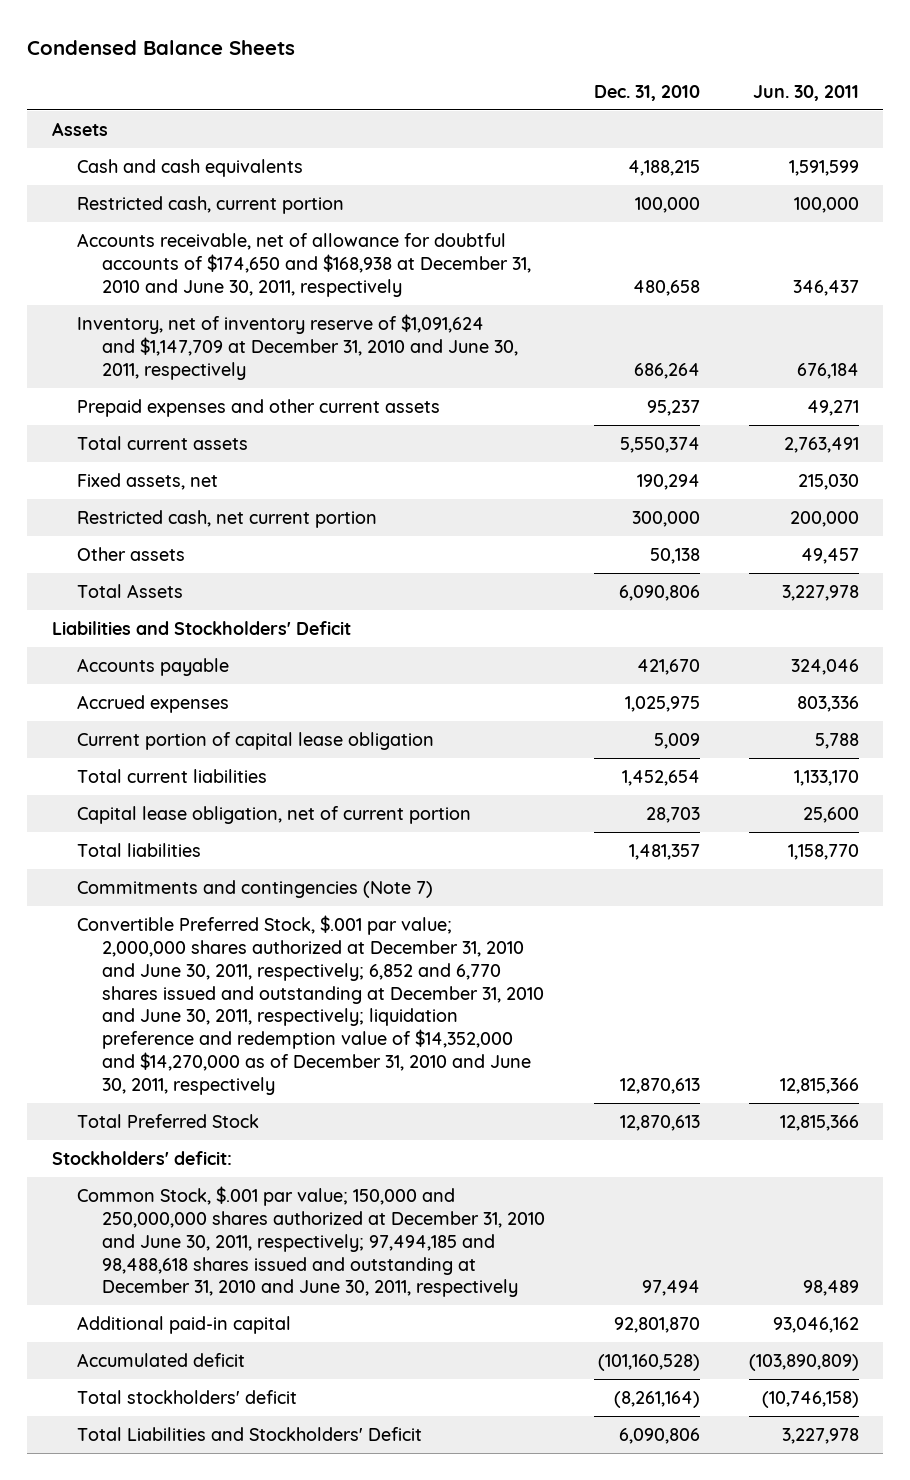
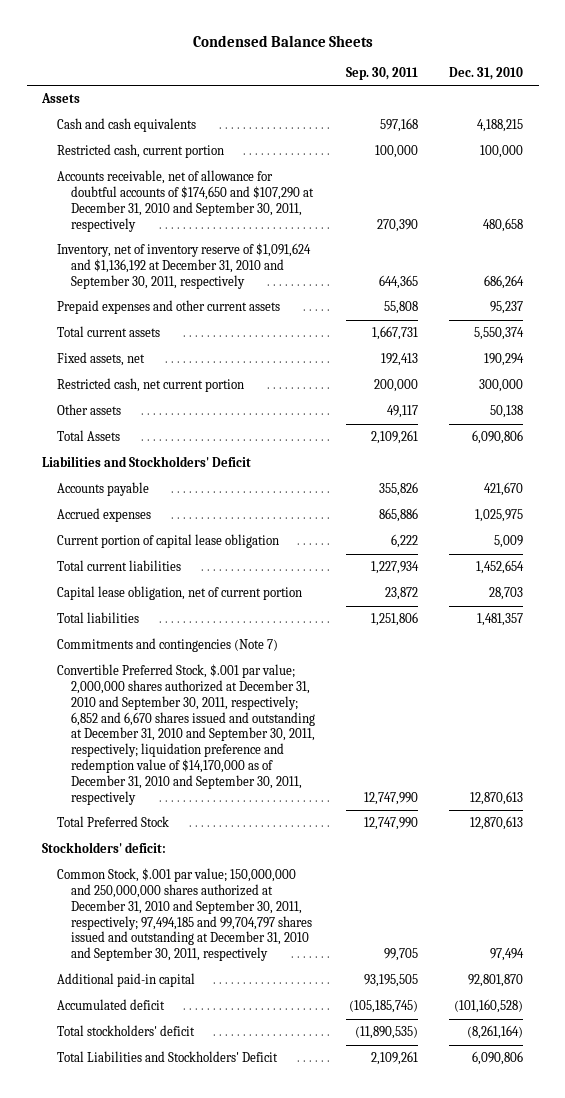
- | Dec. 31, 2010 | Jun. 30, 2011
+ | Sep. 30, 2011 | Dec. 31, 2010
- Accounts receivable, net of allowance for doubtful accounts of $174,650 and $168,938 at December 31, 2010 and June 30, 2011, respectively | 480,658 | 346,437
- Inventory, net of inventory reserve of $1,091,624 and $1,147,709 at December 31, 2010 and June 30, 2011, respectively | 686,264 | 676,184
+ Accounts receivable, net of allowance for doubtful accounts of $174,650 and $107,290 at December 31, 2010 and September 30, 2011, respectively | 270,390 | 480,658
+ Inventory, net of inventory reserve of $1,091,624 and $1,136,192 at December 31, 2010 and September 30, 2011, respectively | 644,365 | 686,264
- Convertible Preferred Stock, $.001 par value; 2,000,000 shares authorized at December 31, 2010 and June 30, 2011, respectively; 6,852 and 6,770 shares issued and outstanding at December 31, 2010 and June 30, 2011, respectively; liquidation preference and redemption value of $14,352,000 and $14,270,000 as of December 31, 2010 and June 30, 2011, respectively | 12,870,613 | 12,815,366
+ Convertible Preferred Stock, $.001 par value; 2,000,000 shares authorized at December 31, 2010 and September 30, 2011, respectively; 6,852 and 6,670 shares issued and outstanding at December 31, 2010 and September 30, 2011, respectively; liquidation preference and redemption value of $14,170,000 as of December 31, 2010 and September 30, 2011, respectively | 12,747,990 | 12,870,613
- Common Stock, $.001 par value; 150,000 and 250,000,000 shares authorized at December 31, 2010 and June 30, 2011, respectively; 97,494,185 and 98,488,618 shares issued and outstanding at December 31, 2010 and June 30, 2011, respectively | 97,494 | 98,489
+ Common Stock, $.001 par value; 150,000,000 and 250,000,000 shares authorized at December 31, 2010 and September 30, 2011, respectively; 97,494,185 and 99,704,797 shares issued and outstanding at December 31, 2010 and September 30, 2011, respectively | 99,705 | 97,494

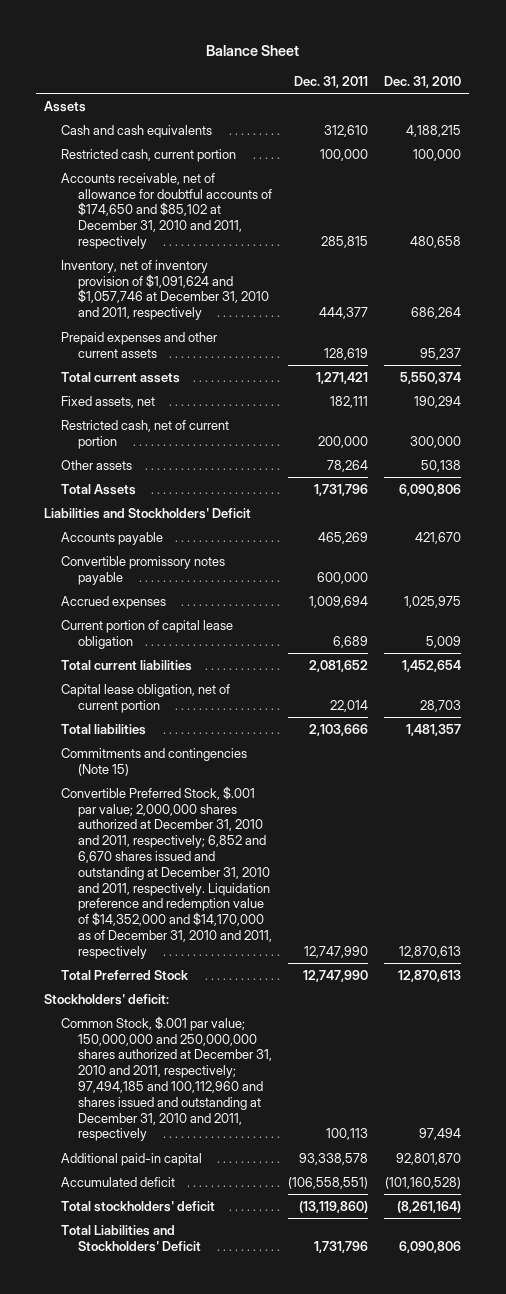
- Condensed Balance Sheets
+ Balance Sheet
- | Sep. 30, 2011 | Dec. 31, 2010
+ | Dec. 31, 2011 | Dec. 31, 2010
- Accounts receivable, net of allowance for doubtful accounts of $174,650 and $107,290 at December 31, 2010 and September 30, 2011, respectively | 270,390 | 480,658
- Inventory, net of inventory reserve of $1,091,624 and $1,136,192 at December 31, 2010 and September 30, 2011, respectively | 644,365 | 686,264
+ Accounts receivable, net of allowance for doubtful accounts of $174,650 and $85,102 at December 31, 2010 and 2011, respectively | 285,815 | 480,658
+ Inventory, net of inventory provision of $1,091,624 and $1,057,746 at December 31, 2010 and 2011, respectively | 444,377 | 686,264
- Restricted cash, net current portion | 200,000 | 300,000
+ Restricted cash, net of current portion | 200,000 | 300,000
+ Convertible promissory notes payable | 600,000 |
- Commitments and contingencies (Note 7)
- Convertible Preferred Stock, $.001 par value; 2,000,000 shares authorized at December 31, 2010 and September 30, 2011, respectively; 6,852 and 6,670 shares issued and outstanding at December 31, 2010 and September 30, 2011, respectively; liquidation preference and redemption value of $14,170,000 as of December 31, 2010 and September 30, 2011, respectively | 12,747,990 | 12,870,613
+ Commitments and contingencies (Note 15)
+ Convertible Preferred Stock, $.001 par value; 2,000,000 shares authorized at December 31, 2010 and 2011, respectively; 6,852 and 6,670 shares issued and outstanding at December 31, 2010 and 2011, respectively. Liquidation preference and redemption value of $14,352,000 and $14,170,000 as of December 31, 2010 and 2011, respectively | 12,747,990 | 12,870,613
- Common Stock, $.001 par value; 150,000,000 and 250,000,000 shares authorized at December 31, 2010 and September 30, 2011, respectively; 97,494,185 and 99,704,797 shares issued and outstanding at December 31, 2010 and September 30, 2011, respectively | 99,705 | 97,494
+ Common Stock, $.001 par value; 150,000,000 and 250,000,000 shares authorized at December 31, 2010 and 2011, respectively; 97,494,185 and 100,112,960 and shares issued and outstanding at December 31, 2010 and 2011, respectively | 100,113 | 97,494

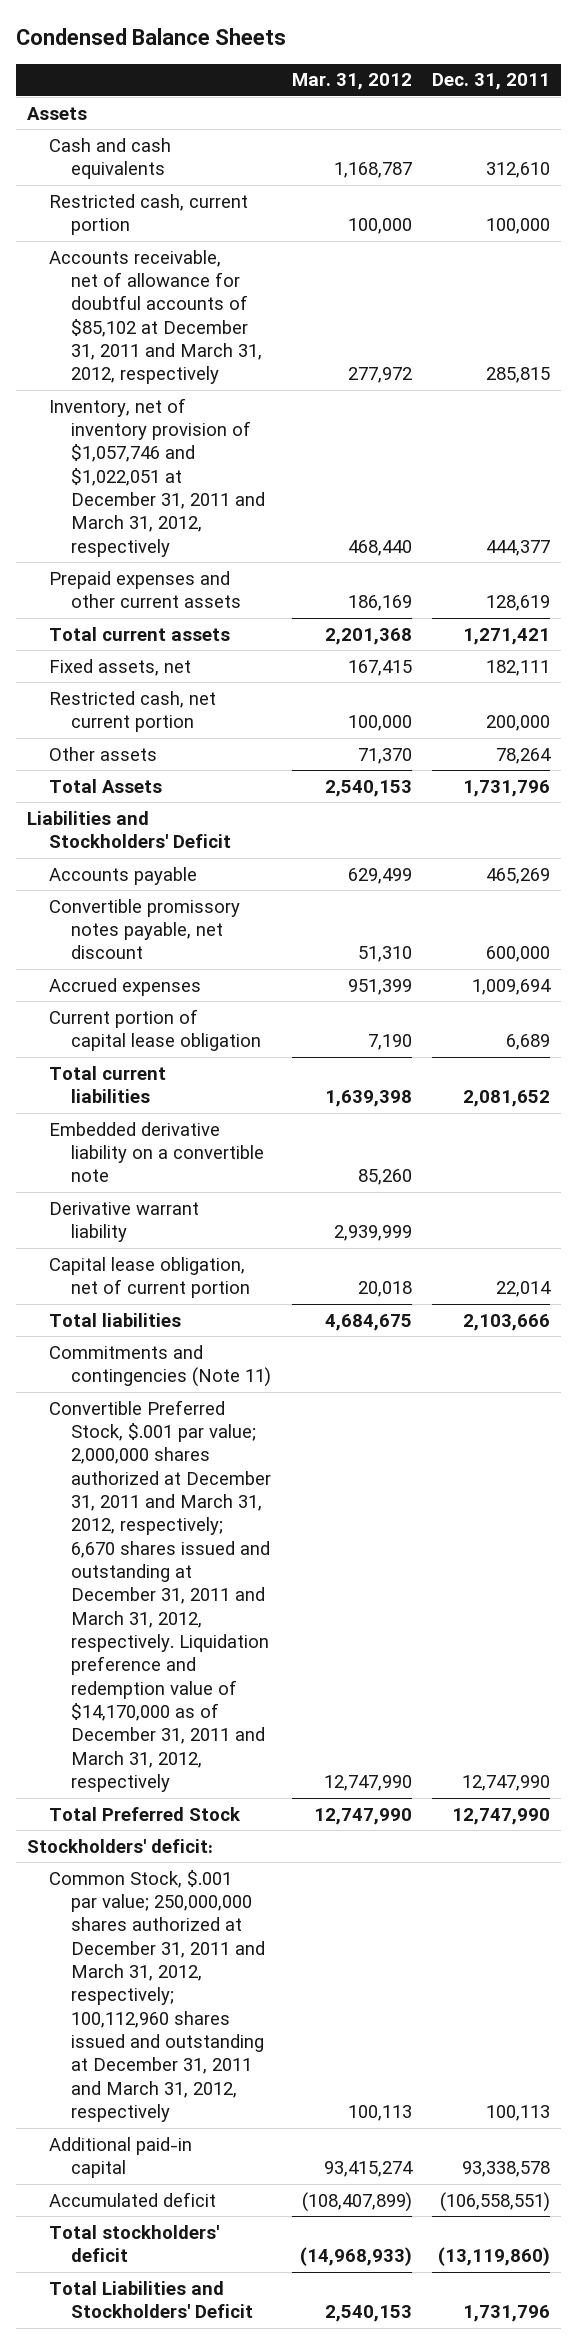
- Balance Sheet
+ Condensed Balance Sheets
- | Dec. 31, 2011 | Dec. 31, 2010
+ | Mar. 31, 2012 | Dec. 31, 2011
- Accounts receivable, net of allowance for doubtful accounts of $174,650 and $85,102 at December 31, 2010 and 2011, respectively | 285,815 | 480,658
- Inventory, net of inventory provision of $1,091,624 and $1,057,746 at December 31, 2010 and 2011, respectively | 444,377 | 686,264
+ Accounts receivable, net of allowance for doubtful accounts of $85,102 at December 31, 2011 and March 31, 2012, respectively | 277,972 | 285,815
+ Inventory, net of inventory provision of $1,057,746 and $1,022,051 at December 31, 2011 and March 31, 2012, respectively | 468,440 | 444,377
- Restricted cash, net of current portion | 200,000 | 300,000
+ Restricted cash, net current portion | 100,000 | 200,000
- Convertible promissory notes payable | 600,000 |
+ Convertible promissory notes payable, net discount | 51,310 | 600,000
+ Embedded derivative liability on a convertible note | 85,260 |
+ Derivative warrant liability | 2,939,999 |
- Commitments and contingencies (Note 15)
- Convertible Preferred Stock, $.001 par value; 2,000,000 shares authorized at December 31, 2010 and 2011, respectively; 6,852 and 6,670 shares issued and outstanding at December 31, 2010 and 2011, respectively. Liquidation preference and redemption value of $14,352,000 and $14,170,000 as of December 31, 2010 and 2011, respectively | 12,747,990 | 12,870,613
+ Commitments and contingencies (Note 11)
+ Convertible Preferred Stock, $.001 par value; 2,000,000 shares authorized at December 31, 2011 and March 31, 2012, respectively; 6,670 shares issued and outstanding at December 31, 2011 and March 31, 2012, respectively. Liquidation preference and redemption value of $14,170,000 as of December 31, 2011 and March 31, 2012, respectively | 12,747,990 | 12,747,990
- Common Stock, $.001 par value; 150,000,000 and 250,000,000 shares authorized at December 31, 2010 and 2011, respectively; 97,494,185 and 100,112,960 and shares issued and outstanding at December 31, 2010 and 2011, respectively | 100,113 | 97,494
+ Common Stock, $.001 par value; 250,000,000 shares authorized at December 31, 2011 and March 31, 2012, respectively; 100,112,960 shares issued and outstanding at December 31, 2011 and March 31, 2012, respectively | 100,113 | 100,113

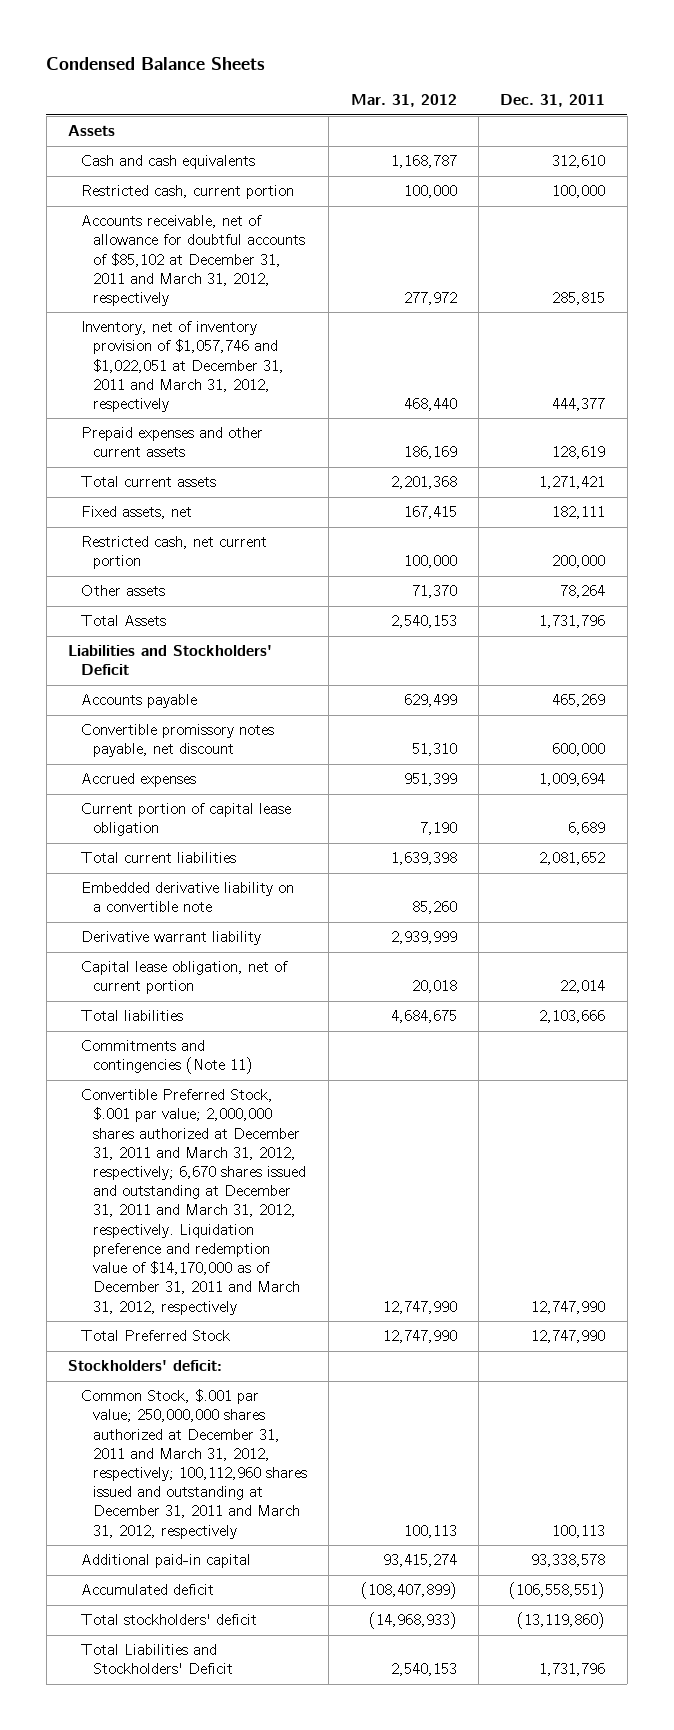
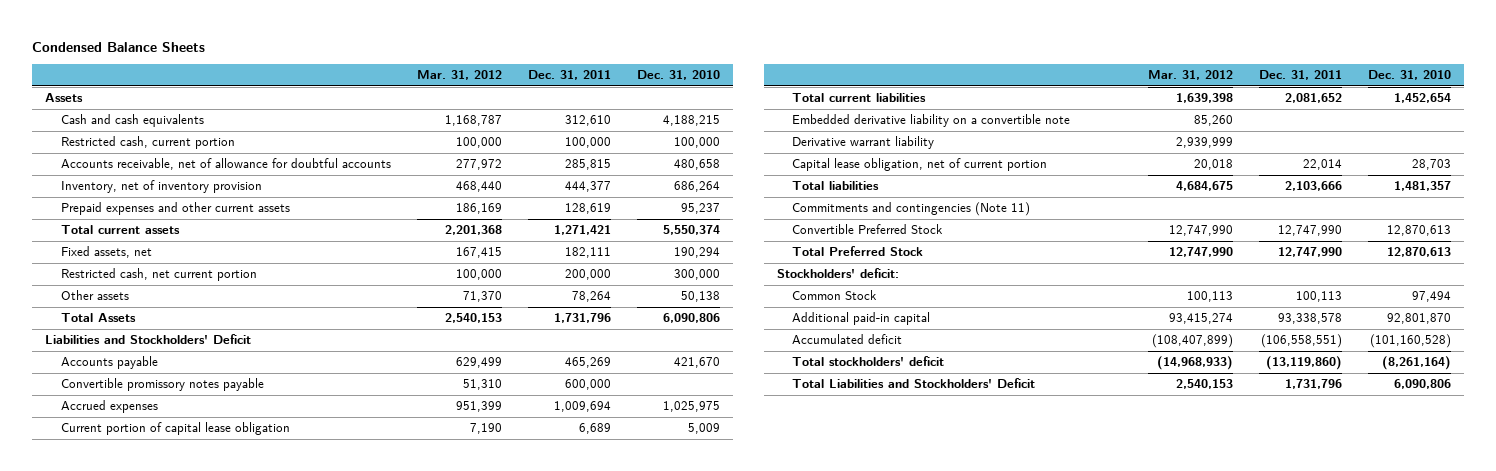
- | Mar. 31, 2012 | Dec. 31, 2011
+ | Mar. 31, 2012 | Dec. 31, 2011 | Dec. 31, 2010
- Accounts receivable, net of allowance for doubtful accounts of $85,102 at December 31, 2011 and March 31, 2012, respectively | 277,972 | 285,815
- Inventory, net of inventory provision of $1,057,746 and $1,022,051 at December 31, 2011 and March 31, 2012, respectively | 468,440 | 444,377
+ Accounts receivable, net of allowance for doubtful accounts | 277,972 | 285,815 | 480,658
+ Inventory, net of inventory provision | 468,440 | 444,377 | 686,264
- Convertible promissory notes payable, net discount | 51,310 | 600,000
+ Convertible promissory notes payable | 51,310 | 600,000 |
- Convertible Preferred Stock, $.001 par value; 2,000,000 shares authorized at December 31, 2011 and March 31, 2012, respectively; 6,670 shares issued and outstanding at December 31, 2011 and March 31, 2012, respectively. Liquidation preference and redemption value of $14,170,000 as of December 31, 2011 and March 31, 2012, respectively | 12,747,990 | 12,747,990
+ Convertible Preferred Stock | 12,747,990 | 12,747,990 | 12,870,613
- Common Stock, $.001 par value; 250,000,000 shares authorized at December 31, 2011 and March 31, 2012, respectively; 100,112,960 shares issued and outstanding at December 31, 2011 and March 31, 2012, respectively | 100,113 | 100,113
+ Common Stock | 100,113 | 100,113 | 97,494

